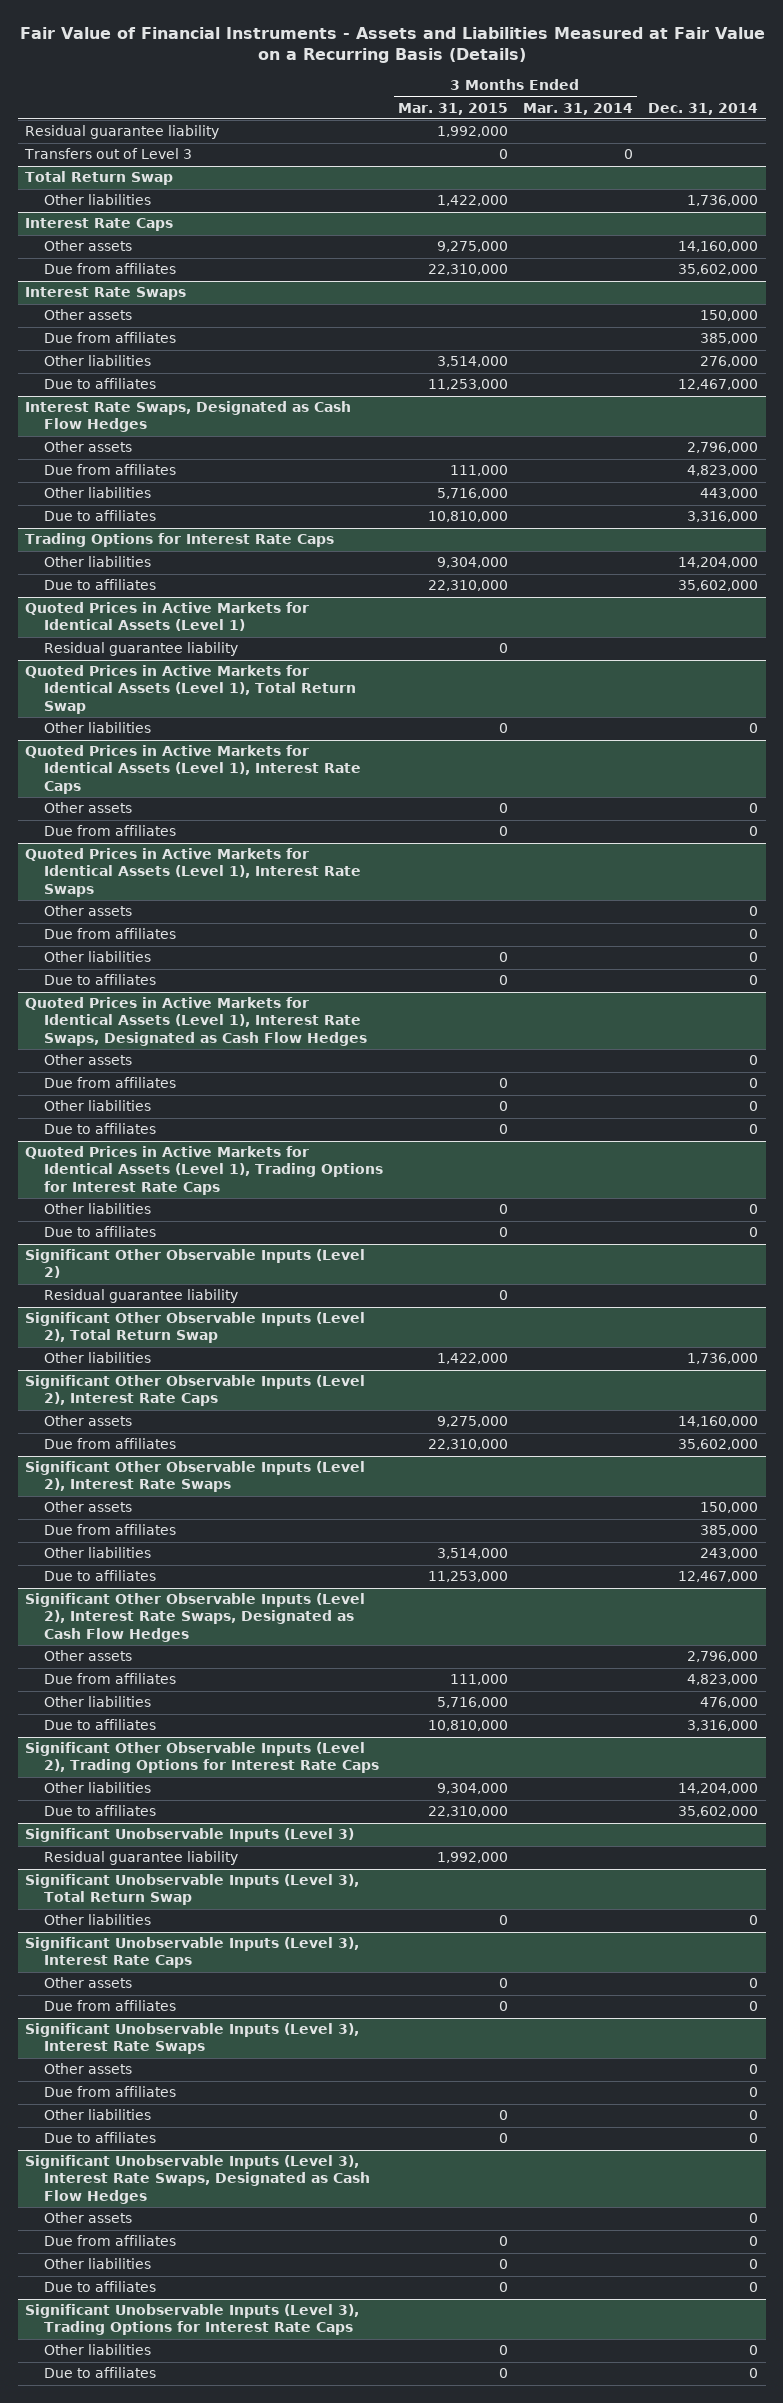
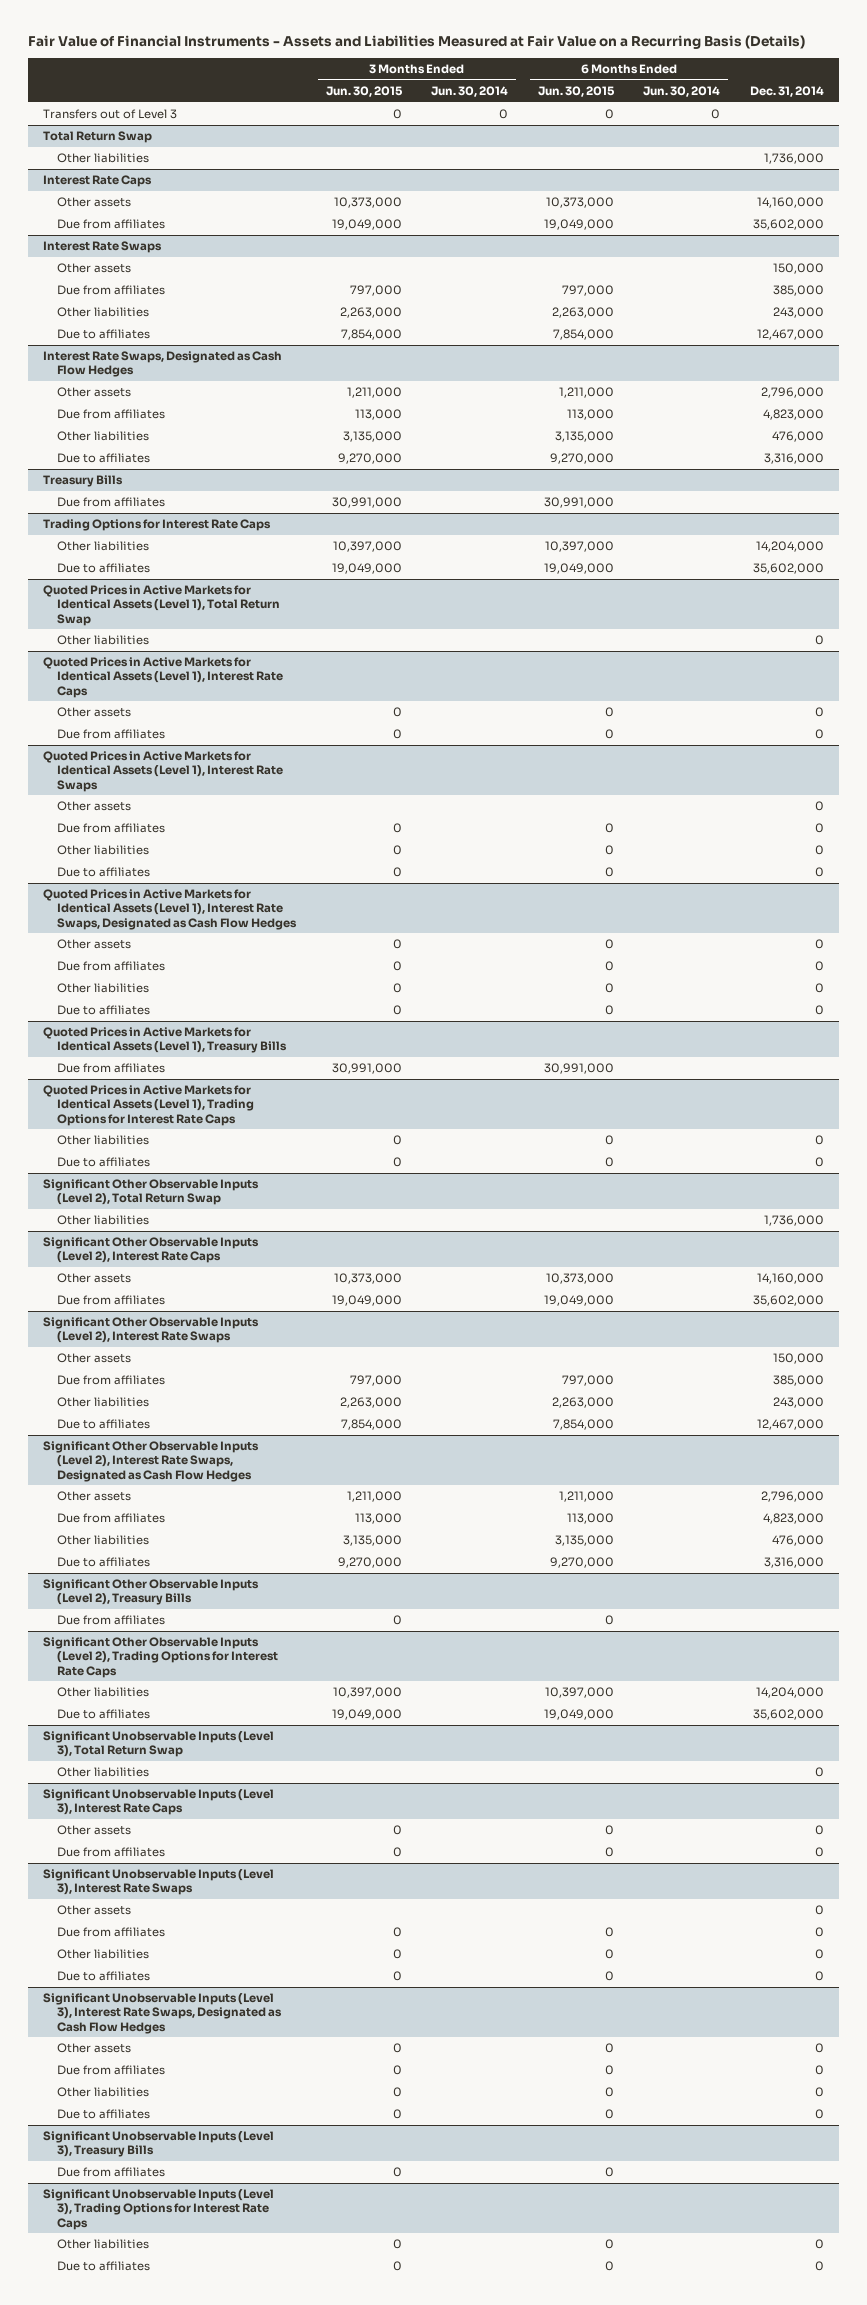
- | 3 Months Ended Mar. 31, 2015 | 3 Months Ended Mar. 31, 2014 | Dec. 31, 2014
+ | 3 Months Ended Jun. 30, 2015 | 3 Months Ended Jun. 30, 2014 | 6 Months Ended Jun. 30, 2015 | 6 Months Ended Jun. 30, 2014 | Dec. 31, 2014
- Residual guarantee liability | 1,992,000 | |
@ Interest Rate Swaps
- Other liabilities | 3,514,000 | | 276,000
+ Other liabilities | 2,263,000 | | 2,263,000 | | 243,000
@ Interest Rate Swaps, Designated as Cash Flow Hedges
- Other liabilities | 5,716,000 | | 443,000
+ Other liabilities | 3,135,000 | | 3,135,000 | | 476,000
+ Treasury Bills
+ Due from affiliates | 30,991,000 | | 30,991,000 | |
- Quoted Prices in Active Markets for Identical Assets (Level 1)
- Residual guarantee liability | 0 | |
+ Quoted Prices in Active Markets for Identical Assets (Level 1), Treasury Bills
+ Due from affiliates | 30,991,000 | | 30,991,000 | |
- Significant Other Observable Inputs (Level 2)
- Residual guarantee liability | 0 | |
+ Significant Other Observable Inputs (Level 2), Treasury Bills
+ Due from affiliates | 0 | | 0 | |
- Significant Unobservable Inputs (Level 3)
- Residual guarantee liability | 1,992,000 | |
+ Significant Unobservable Inputs (Level 3), Treasury Bills
+ Due from affiliates | 0 | | 0 | |

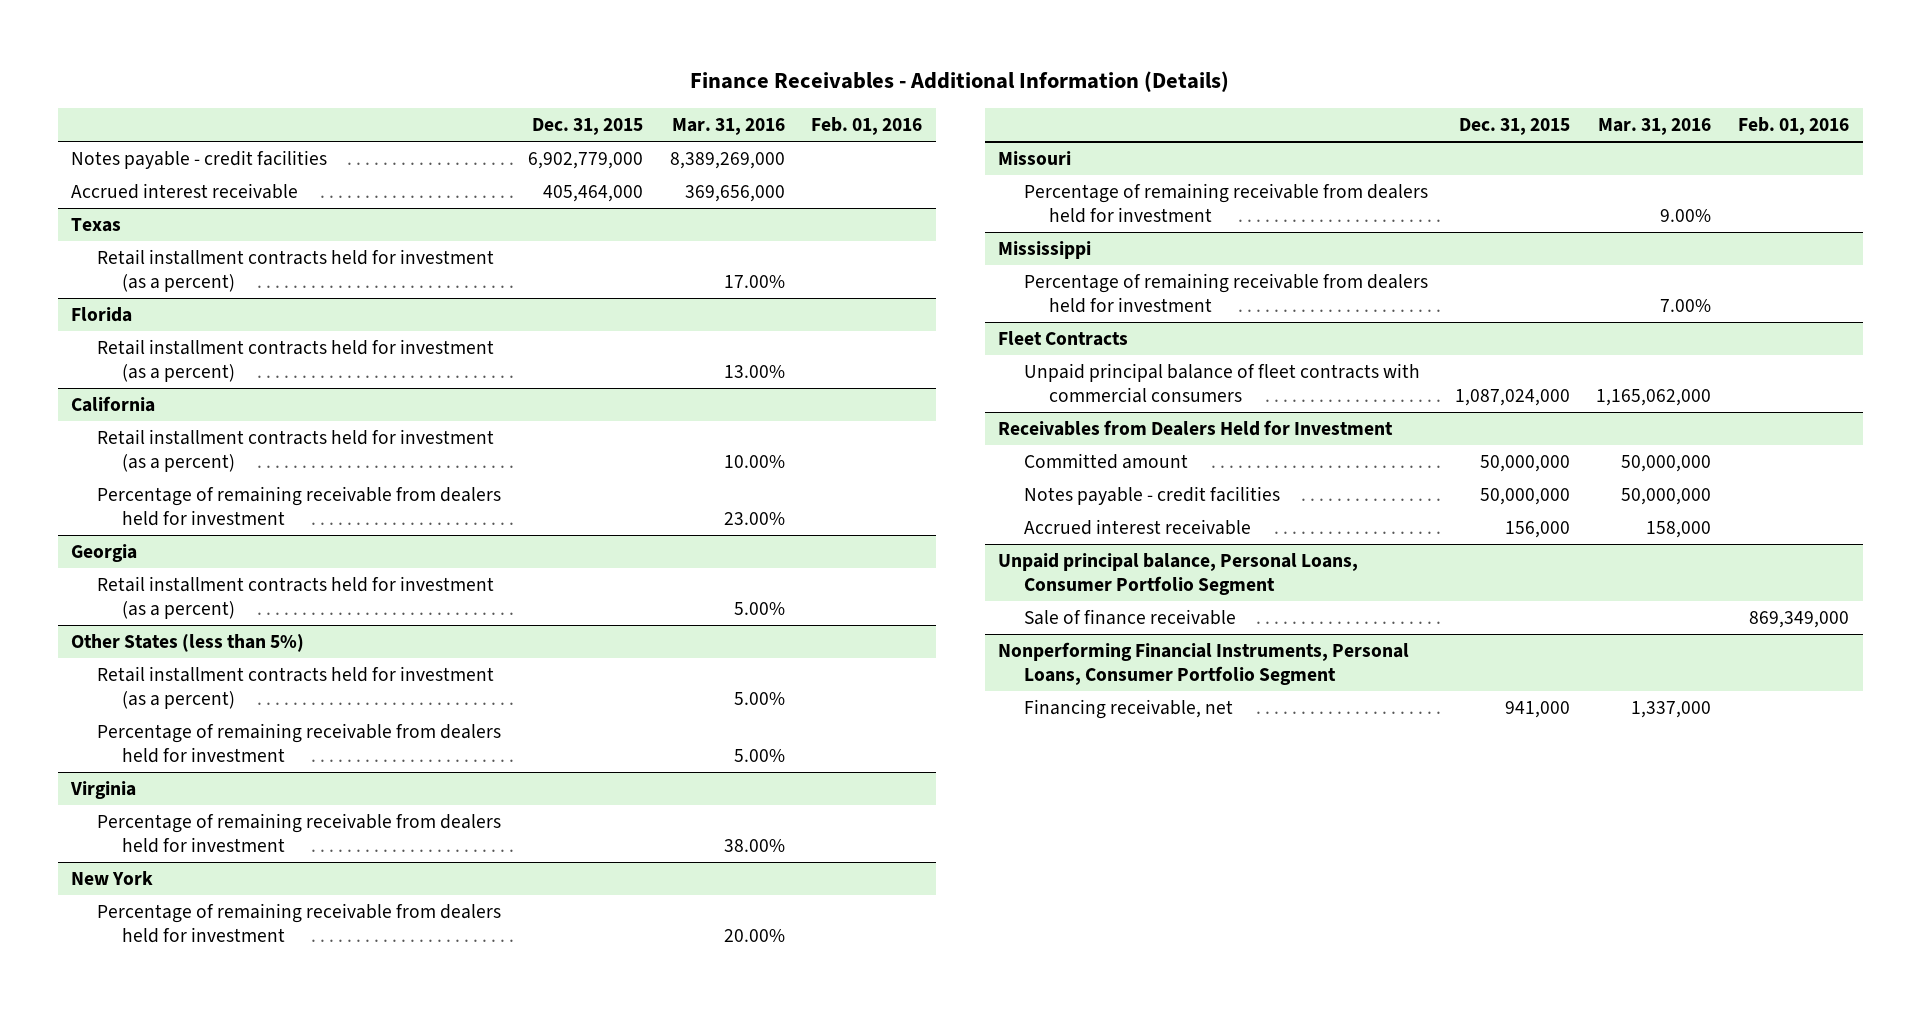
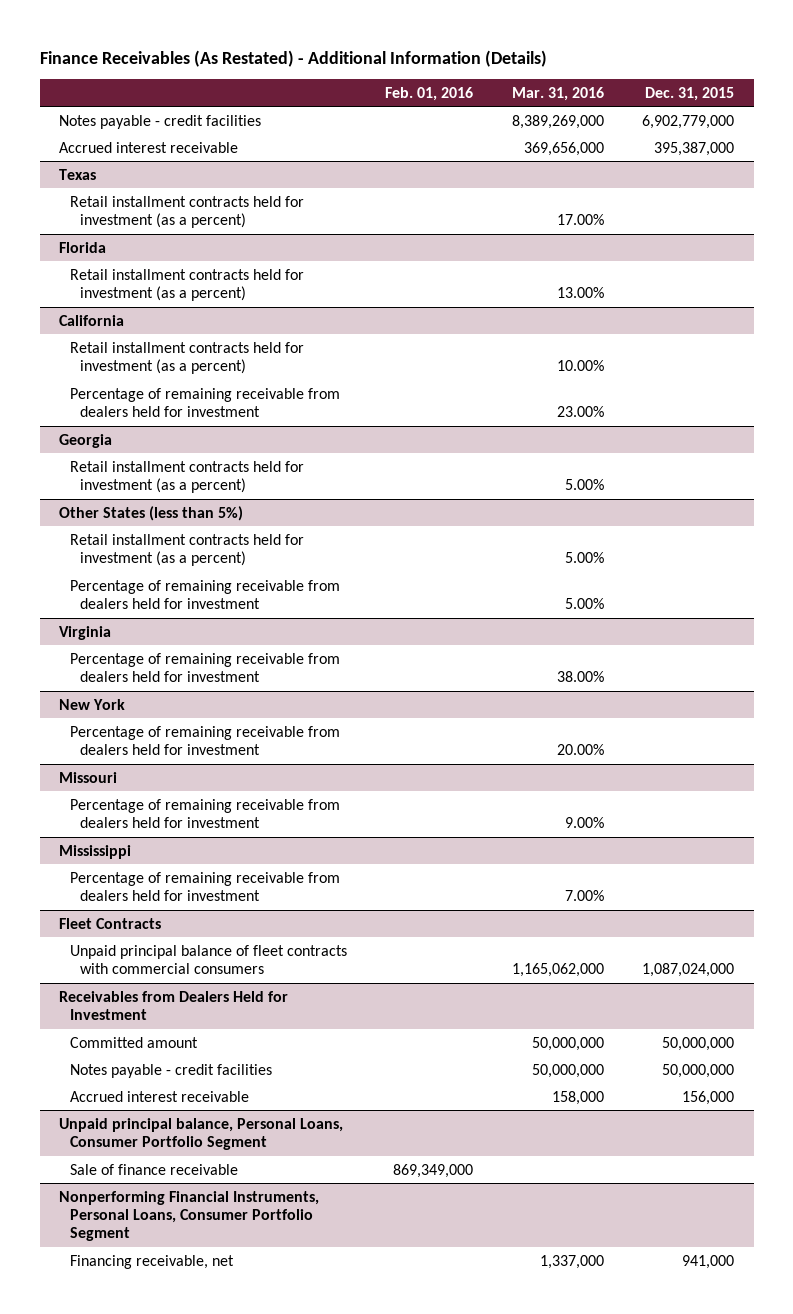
- Finance Receivables - Additional Information (Details)
+ Finance Receivables (As Restated) - Additional Information (Details)
- | Dec. 31, 2015 | Mar. 31, 2016 | Feb. 01, 2016
+ | Feb. 01, 2016 | Mar. 31, 2016 | Dec. 31, 2015
- Accrued interest receivable | 405,464,000 | 369,656,000 |
+ Accrued interest receivable | | 369,656,000 | 395,387,000

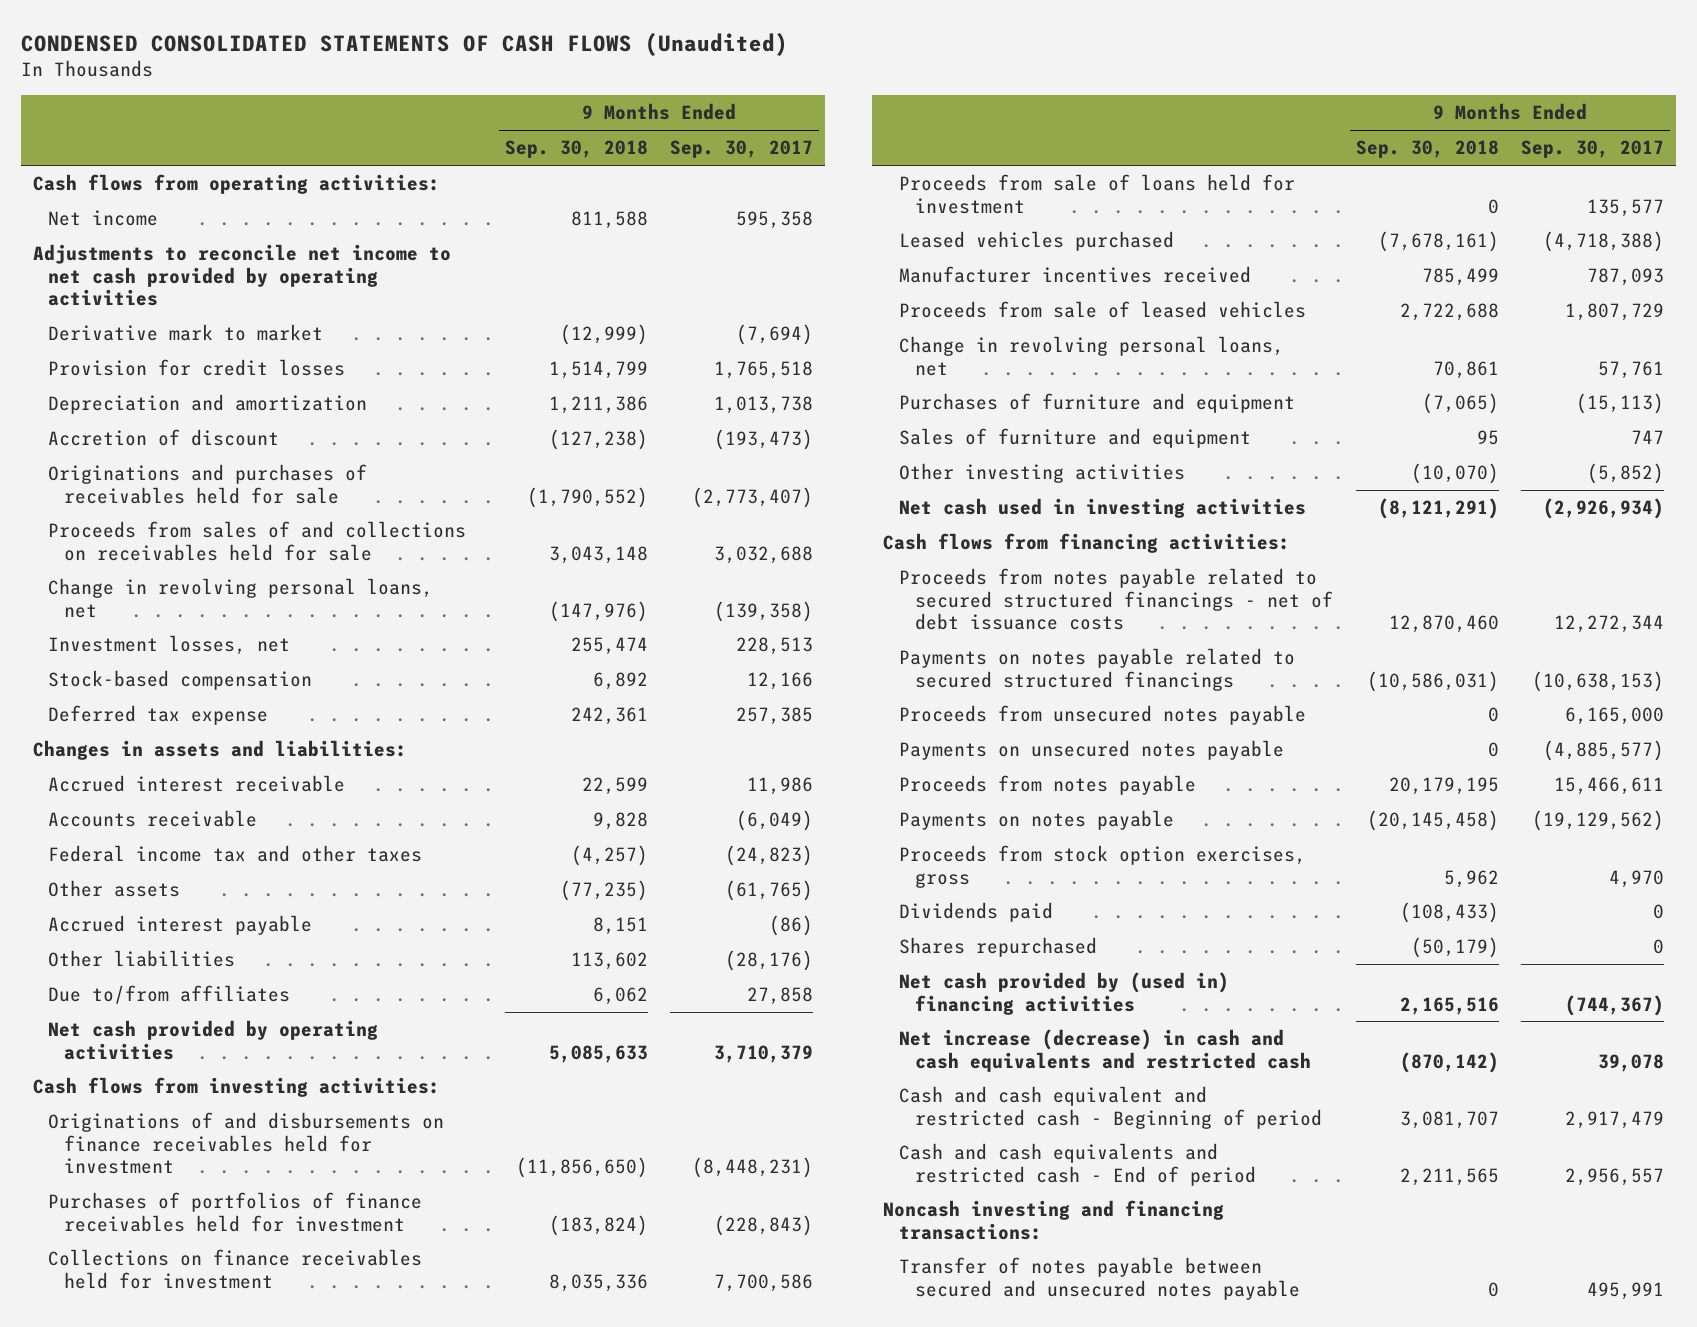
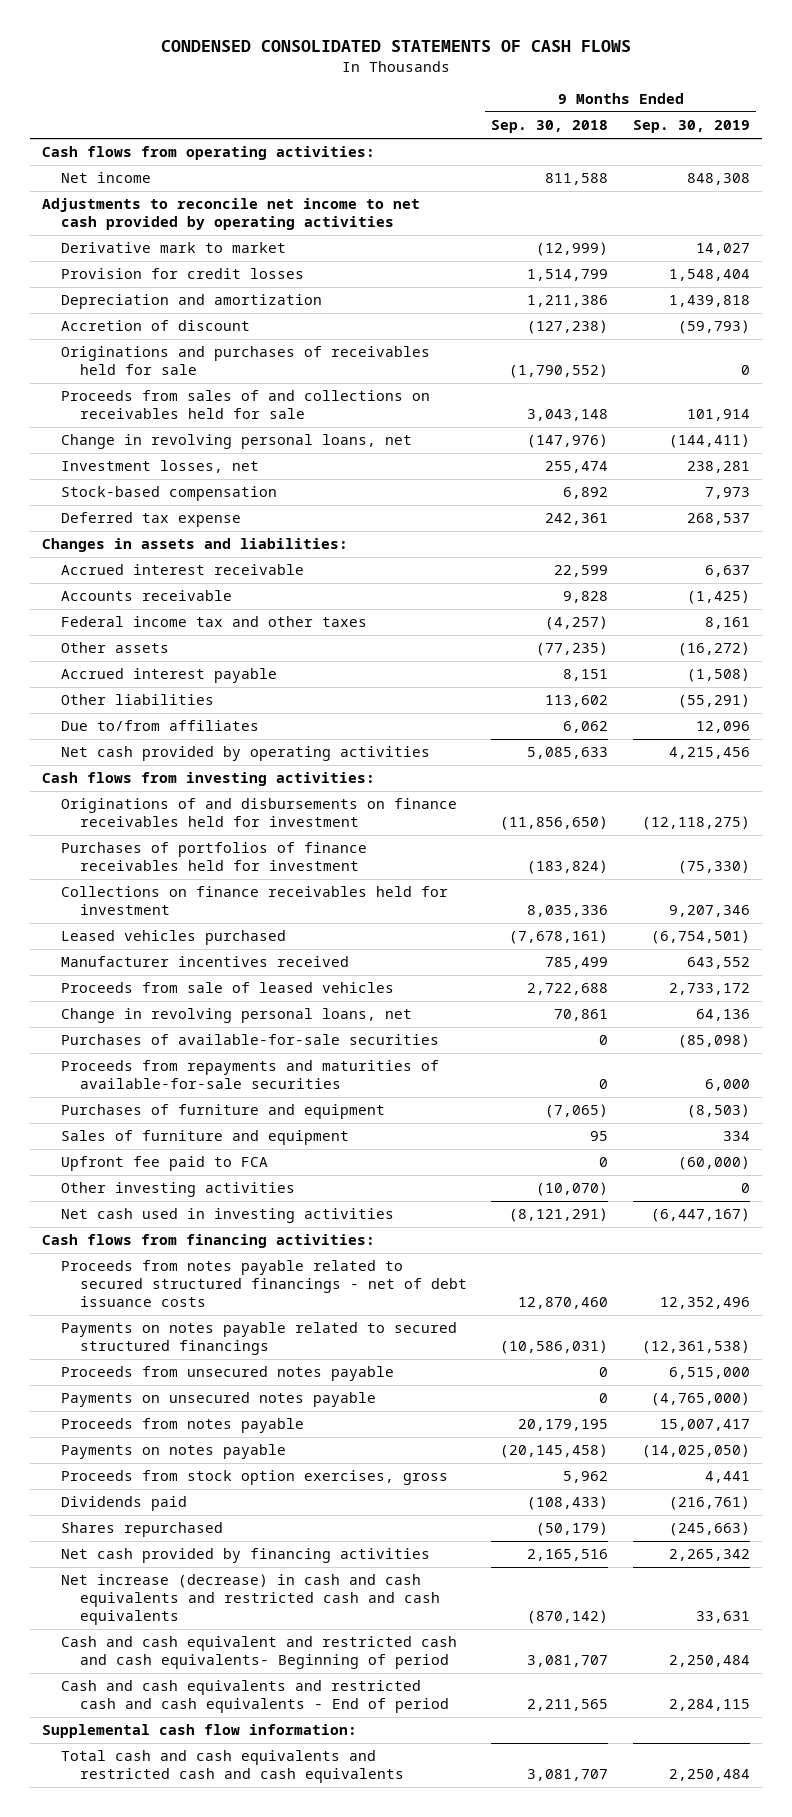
- CONDENSED CONSOLIDATED STATEMENTS OF CASH FLOWS (Unaudited)
+ CONDENSED CONSOLIDATED STATEMENTS OF CASH FLOWS
- | 9 Months Ended Sep. 30, 2018 | 9 Months Ended Sep. 30, 2017
+ | 9 Months Ended Sep. 30, 2018 | 9 Months Ended Sep. 30, 2019
- Proceeds from sale of loans held for investment | 0 | 135,577
+ Purchases of available-for-sale securities | 0 | (85,098)
+ Proceeds from repayments and maturities of available-for-sale securities | 0 | 6,000
+ Upfront fee paid to FCA | 0 | (60,000)
- Net cash provided by (used in) financing activities | 2,165,516 | (744,367)
- Net increase (decrease) in cash and cash equivalents and restricted cash | (870,142) | 39,078
- Cash and cash equivalent and restricted cash - Beginning of period | 3,081,707 | 2,917,479
- Cash and cash equivalents and restricted cash - End of period | 2,211,565 | 2,956,557
- Noncash investing and financing transactions:
- Transfer of notes payable between secured and unsecured notes payable | 0 | 495,991
+ Net cash provided by financing activities | 2,165,516 | 2,265,342
+ Net increase (decrease) in cash and cash equivalents and restricted cash and cash equivalents | (870,142) | 33,631
+ Cash and cash equivalent and restricted cash and cash equivalents- Beginning of period | 3,081,707 | 2,250,484
+ Cash and cash equivalents and restricted cash and cash equivalents - End of period | 2,211,565 | 2,284,115
+ Supplemental cash flow information:
+ Total cash and cash equivalents and restricted cash and cash equivalents | 3,081,707 | 2,250,484

